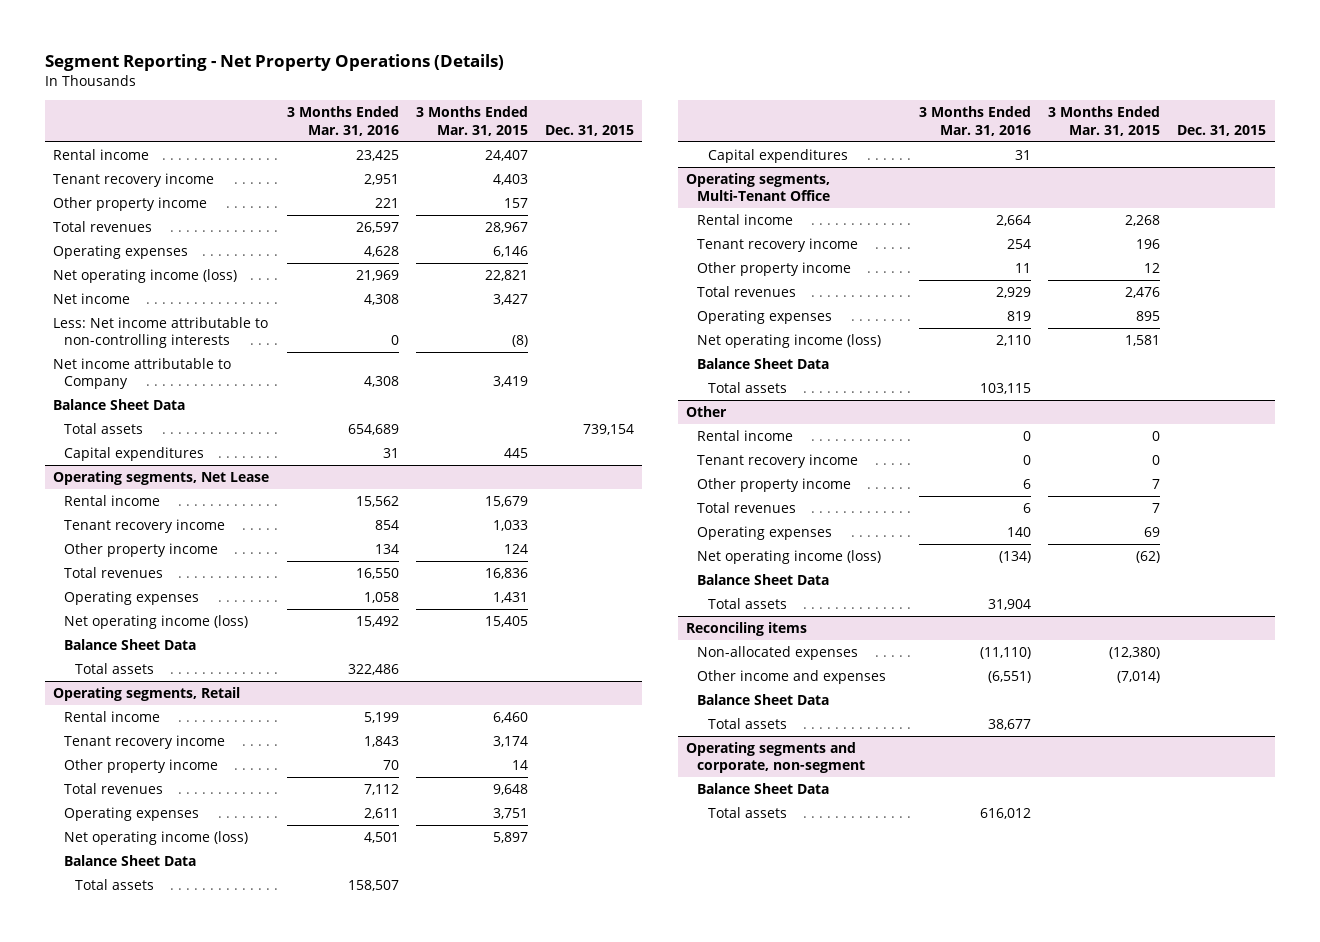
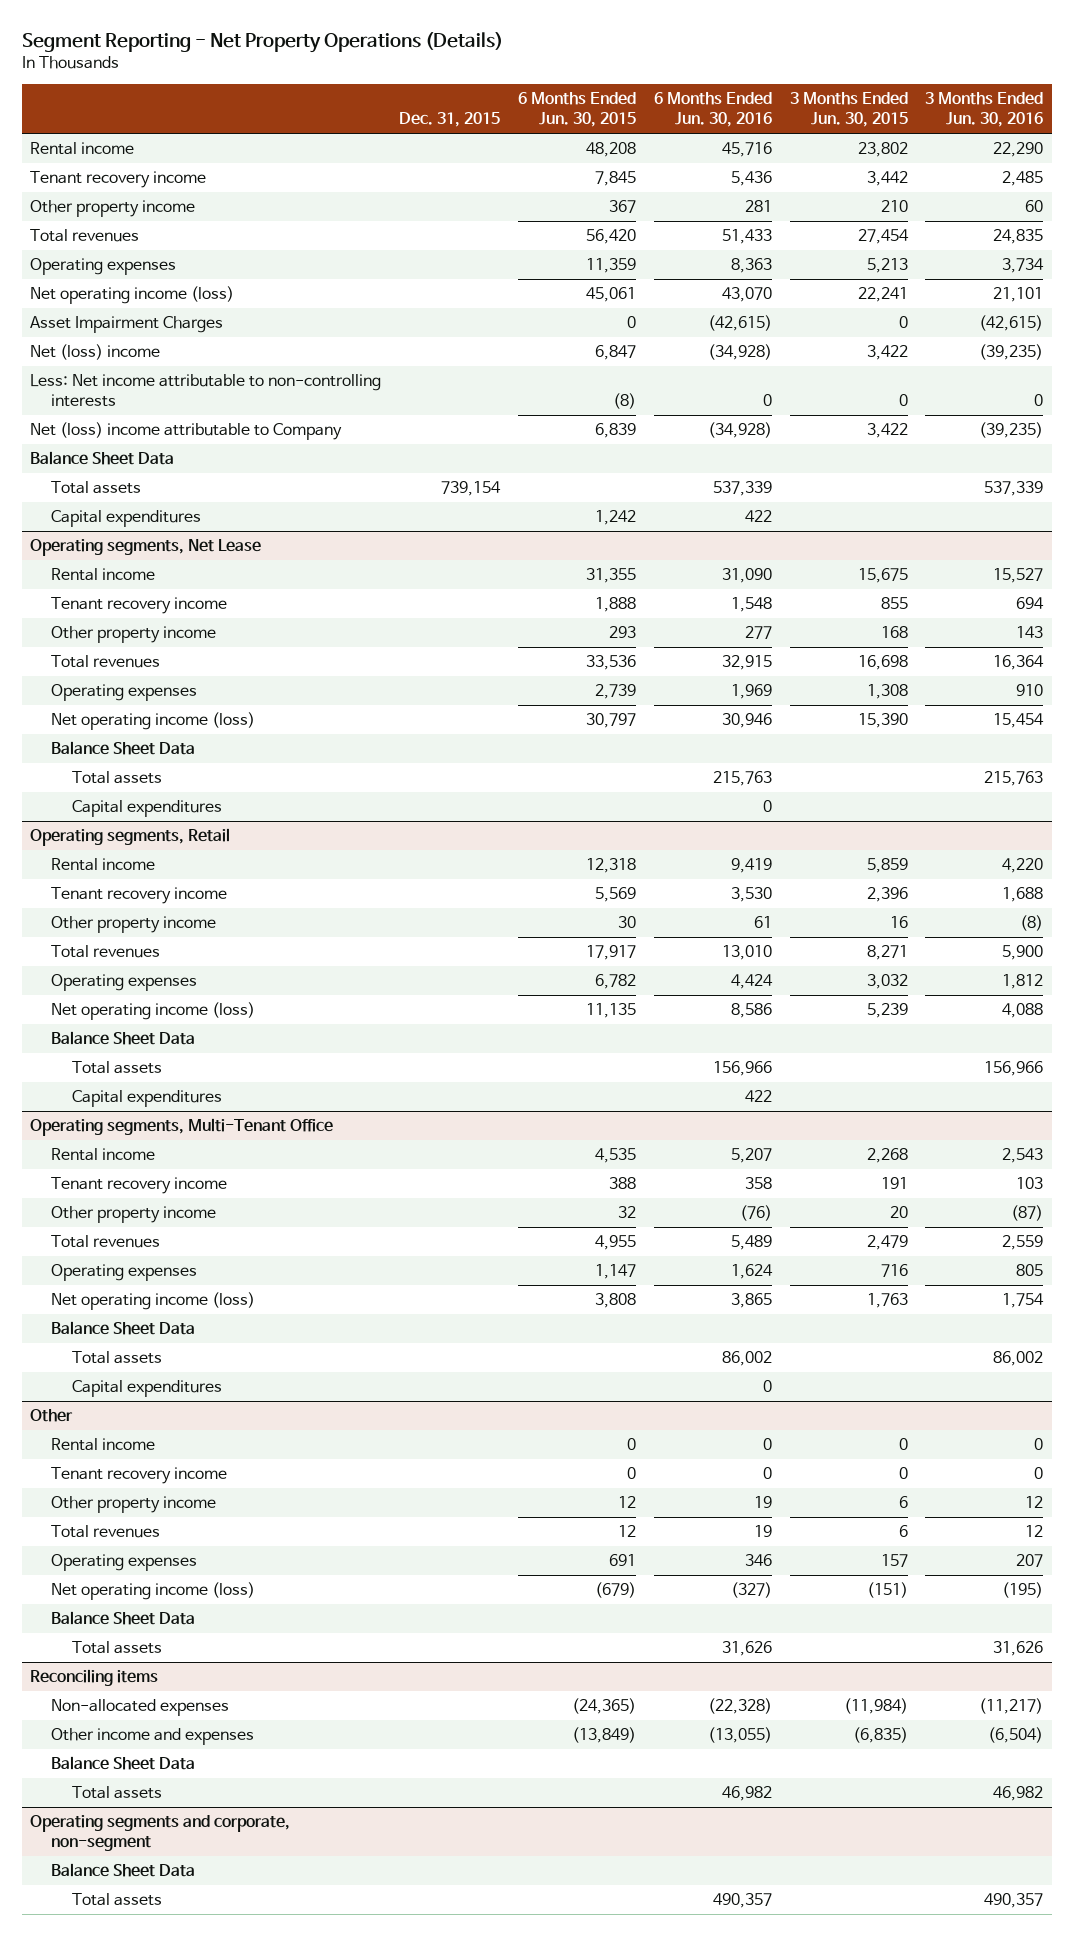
- | 3 Months Ended Mar. 31, 2016 | 3 Months Ended Mar. 31, 2015 | Dec. 31, 2015
+ | Dec. 31, 2015 | 6 Months Ended Jun. 30, 2015 | 6 Months Ended Jun. 30, 2016 | 3 Months Ended Jun. 30, 2015 | 3 Months Ended Jun. 30, 2016
- Net income | 4,308 | 3,427 |
+ Asset Impairment Charges | | 0 | (42,615) | 0 | (42,615)
+ Net (loss) income | | 6,847 | (34,928) | 3,422 | (39,235)
- Net income attributable to Company | 4,308 | 3,419 |
+ Net (loss) income attributable to Company | | 6,839 | (34,928) | 3,422 | (39,235)
@ Operating segments, Net Lease
+ Capital expenditures | | | 0 | |
@ Operating segments, Multi-Tenant Office
+ Capital expenditures | | | 0 | |

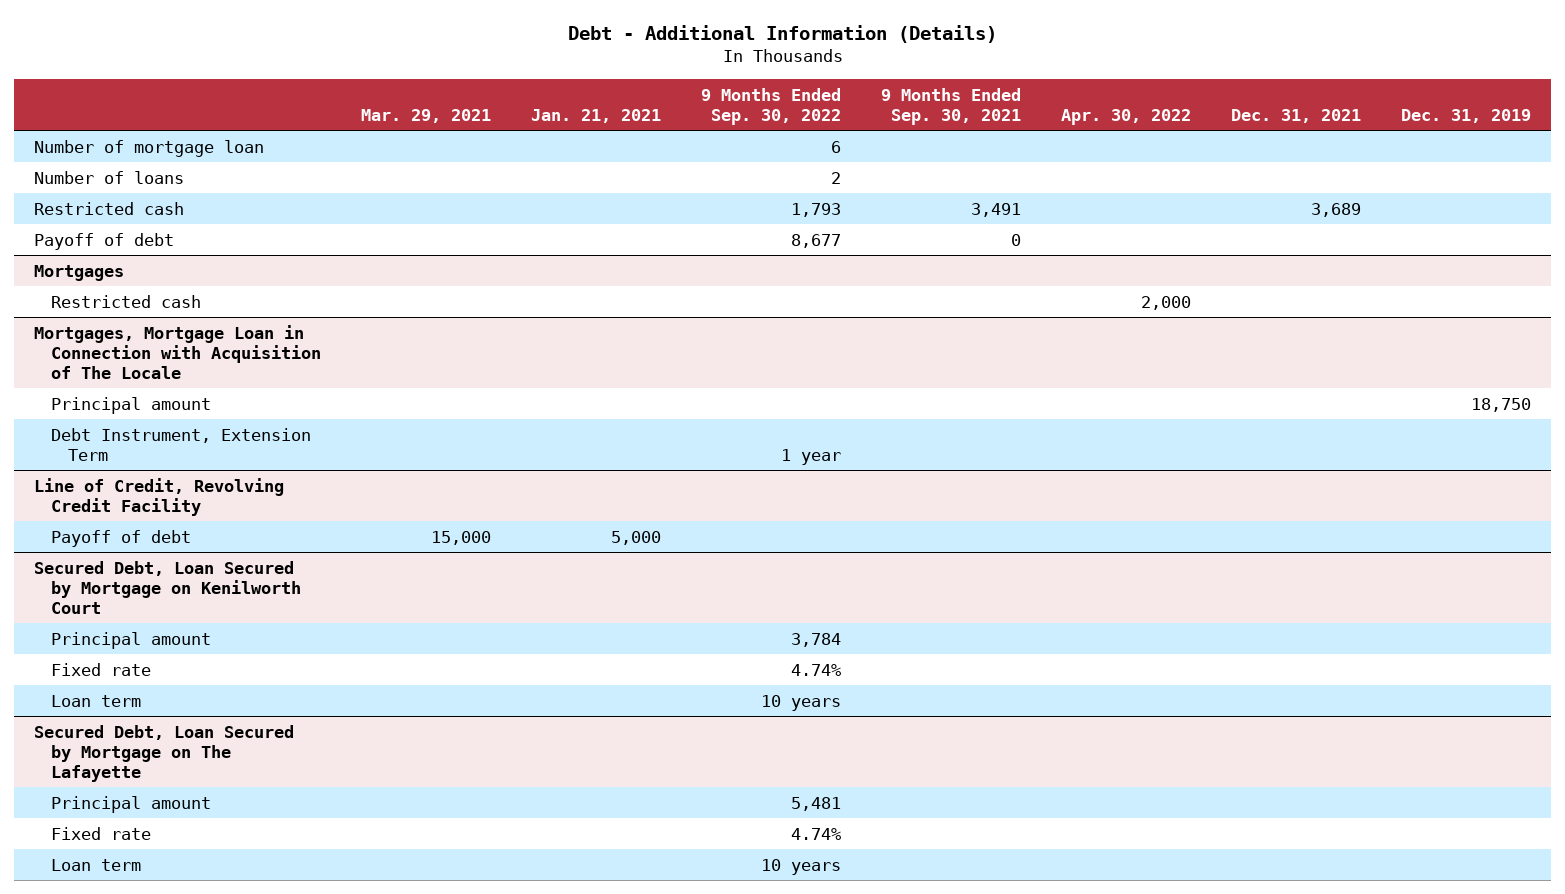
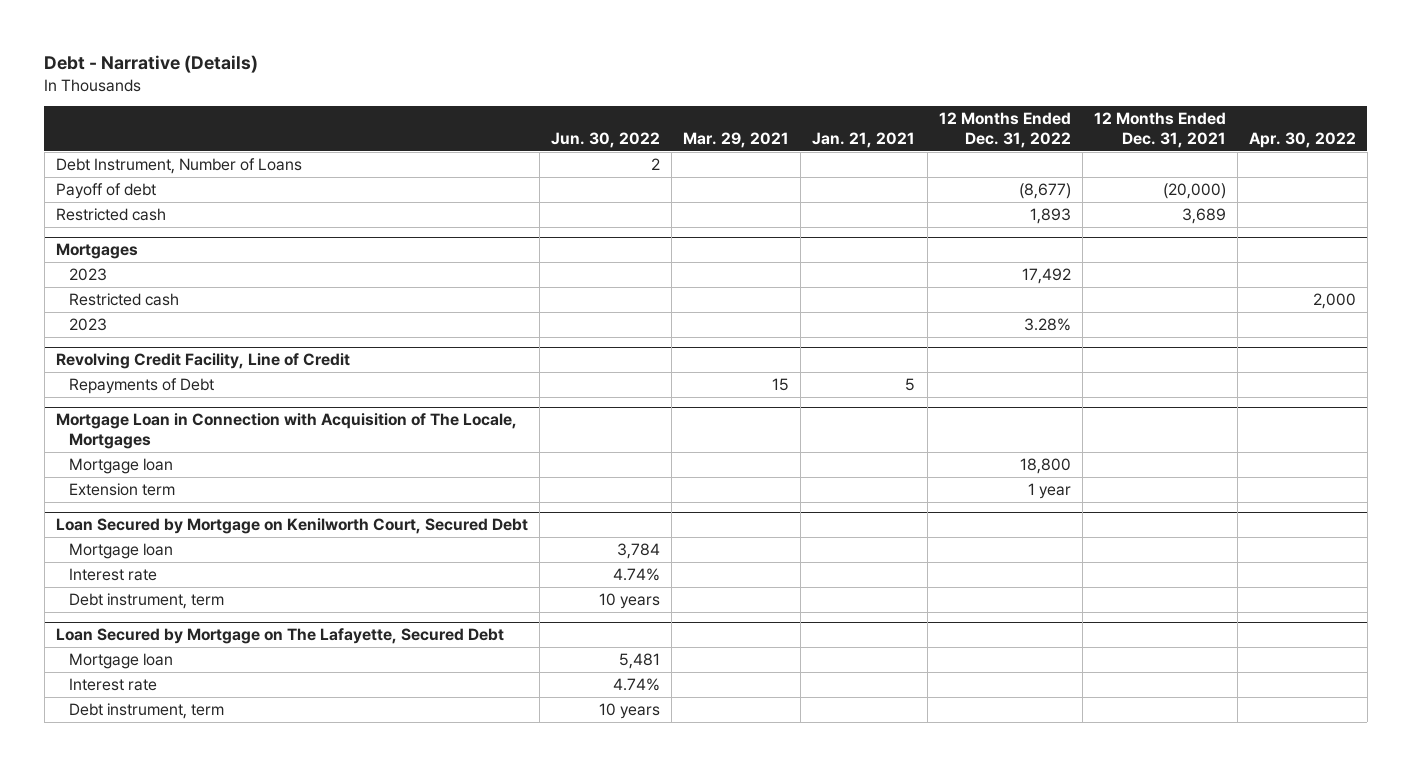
- Debt - Additional Information (Details)
+ Debt - Narrative (Details)
- | Mar. 29, 2021 | Jan. 21, 2021 | 9 Months Ended Sep. 30, 2022 | 9 Months Ended Sep. 30, 2021 | Apr. 30, 2022 | Dec. 31, 2021 | Dec. 31, 2019
+ | Jun. 30, 2022 | Mar. 29, 2021 | Jan. 21, 2021 | 12 Months Ended Dec. 31, 2022 | 12 Months Ended Dec. 31, 2021 | Apr. 30, 2022
- Number of mortgage loan | | | 6 | | | |
- Number of loans | | | 2 | | | |
+ Debt Instrument, Number of Loans | 2 | | | | |
moved down: Restricted cash | | | | 1,893 | 3,689 |
@ Mortgages
+ 2023 | | | | 17,492 | |
- Mortgages, Mortgage Loan in Connection with Acquisition of The Locale
- Principal amount | | | | | | | 18,750
- Debt Instrument, Extension Term | | | 1 year | | | |
- Line of Credit, Revolving Credit Facility
- Payoff of debt | 15,000 | 5,000 | | | | |
- Secured Debt, Loan Secured by Mortgage on Kenilworth Court
- Principal amount | | | 3,784 | | | |
- Fixed rate | | | 4.74% | | | |
- Loan term | | | 10 years | | | |
- Secured Debt, Loan Secured by Mortgage on The Lafayette
- Principal amount | | | 5,481 | | | |
- Fixed rate | | | 4.74% | | | |
- Loan term | | | 10 years | | | |
@ Mortgages
+ 2023 | | | | 3.28% | |
+ Revolving Credit Facility, Line of Credit
+ Repayments of Debt | | 15 | 5 | | |
+ Mortgage Loan in Connection with Acquisition of The Locale, Mortgages
+ Mortgage loan | | | | 18,800 | |
+ Extension term | | | | 1 year | |
+ Loan Secured by Mortgage on Kenilworth Court, Secured Debt
+ Mortgage loan | 3,784 | | | | |
+ Interest rate | 4.74% | | | | |
+ Debt instrument, term | 10 years | | | | |
+ Loan Secured by Mortgage on The Lafayette, Secured Debt
+ Mortgage loan | 5,481 | | | | |
+ Interest rate | 4.74% | | | | |
+ Debt instrument, term | 10 years | | | | |

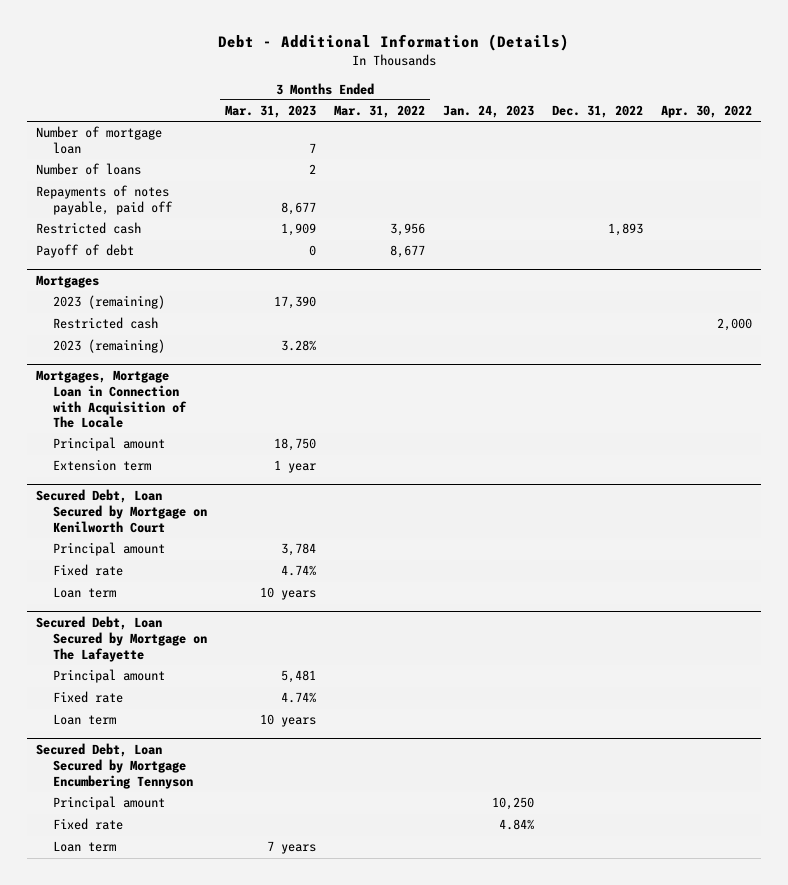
- Debt - Narrative (Details)
+ Debt - Additional Information (Details)
- | Jun. 30, 2022 | Mar. 29, 2021 | Jan. 21, 2021 | 12 Months Ended Dec. 31, 2022 | 12 Months Ended Dec. 31, 2021 | Apr. 30, 2022
+ | 3 Months Ended Mar. 31, 2023 | 3 Months Ended Mar. 31, 2022 | Jan. 24, 2023 | Dec. 31, 2022 | Apr. 30, 2022
- Debt Instrument, Number of Loans | 2 | | | | |
+ Number of mortgage loan | 7 | | | |
+ Number of loans | 2 | | | |
+ Repayments of notes payable, paid off | 8,677 | | | |
moved down: Payoff of debt | 0 | 8,677 | | |
@ Mortgages
- 2023 | | | | 17,492 | |
+ 2023 (remaining) | 17,390 | | | |
- 2023 | | | | 3.28% | |
- Revolving Credit Facility, Line of Credit
- Repayments of Debt | | 15 | 5 | | |
- Mortgage Loan in Connection with Acquisition of The Locale, Mortgages
- Mortgage loan | | | | 18,800 | |
@ Mortgages
+ 2023 (remaining) | 3.28% | | | |
+ Mortgages, Mortgage Loan in Connection with Acquisition of The Locale
+ Principal amount | 18,750 | | | |
- Loan Secured by Mortgage on Kenilworth Court, Secured Debt
- Mortgage loan | 3,784 | | | | |
- Interest rate | 4.74% | | | | |
- Debt instrument, term | 10 years | | | | |
- Loan Secured by Mortgage on The Lafayette, Secured Debt
- Mortgage loan | 5,481 | | | | |
- Interest rate | 4.74% | | | | |
- Debt instrument, term | 10 years | | | | |
+ Secured Debt, Loan Secured by Mortgage on Kenilworth Court
+ Principal amount | 3,784 | | | |
+ Fixed rate | 4.74% | | | |
+ Loan term | 10 years | | | |
+ Secured Debt, Loan Secured by Mortgage on The Lafayette
+ Principal amount | 5,481 | | | |
+ Fixed rate | 4.74% | | | |
+ Loan term | 10 years | | | |
+ Secured Debt, Loan Secured by Mortgage Encumbering Tennyson
+ Principal amount | | | 10,250 | |
+ Fixed rate | | | 4.84% | |
+ Loan term | 7 years | | | |

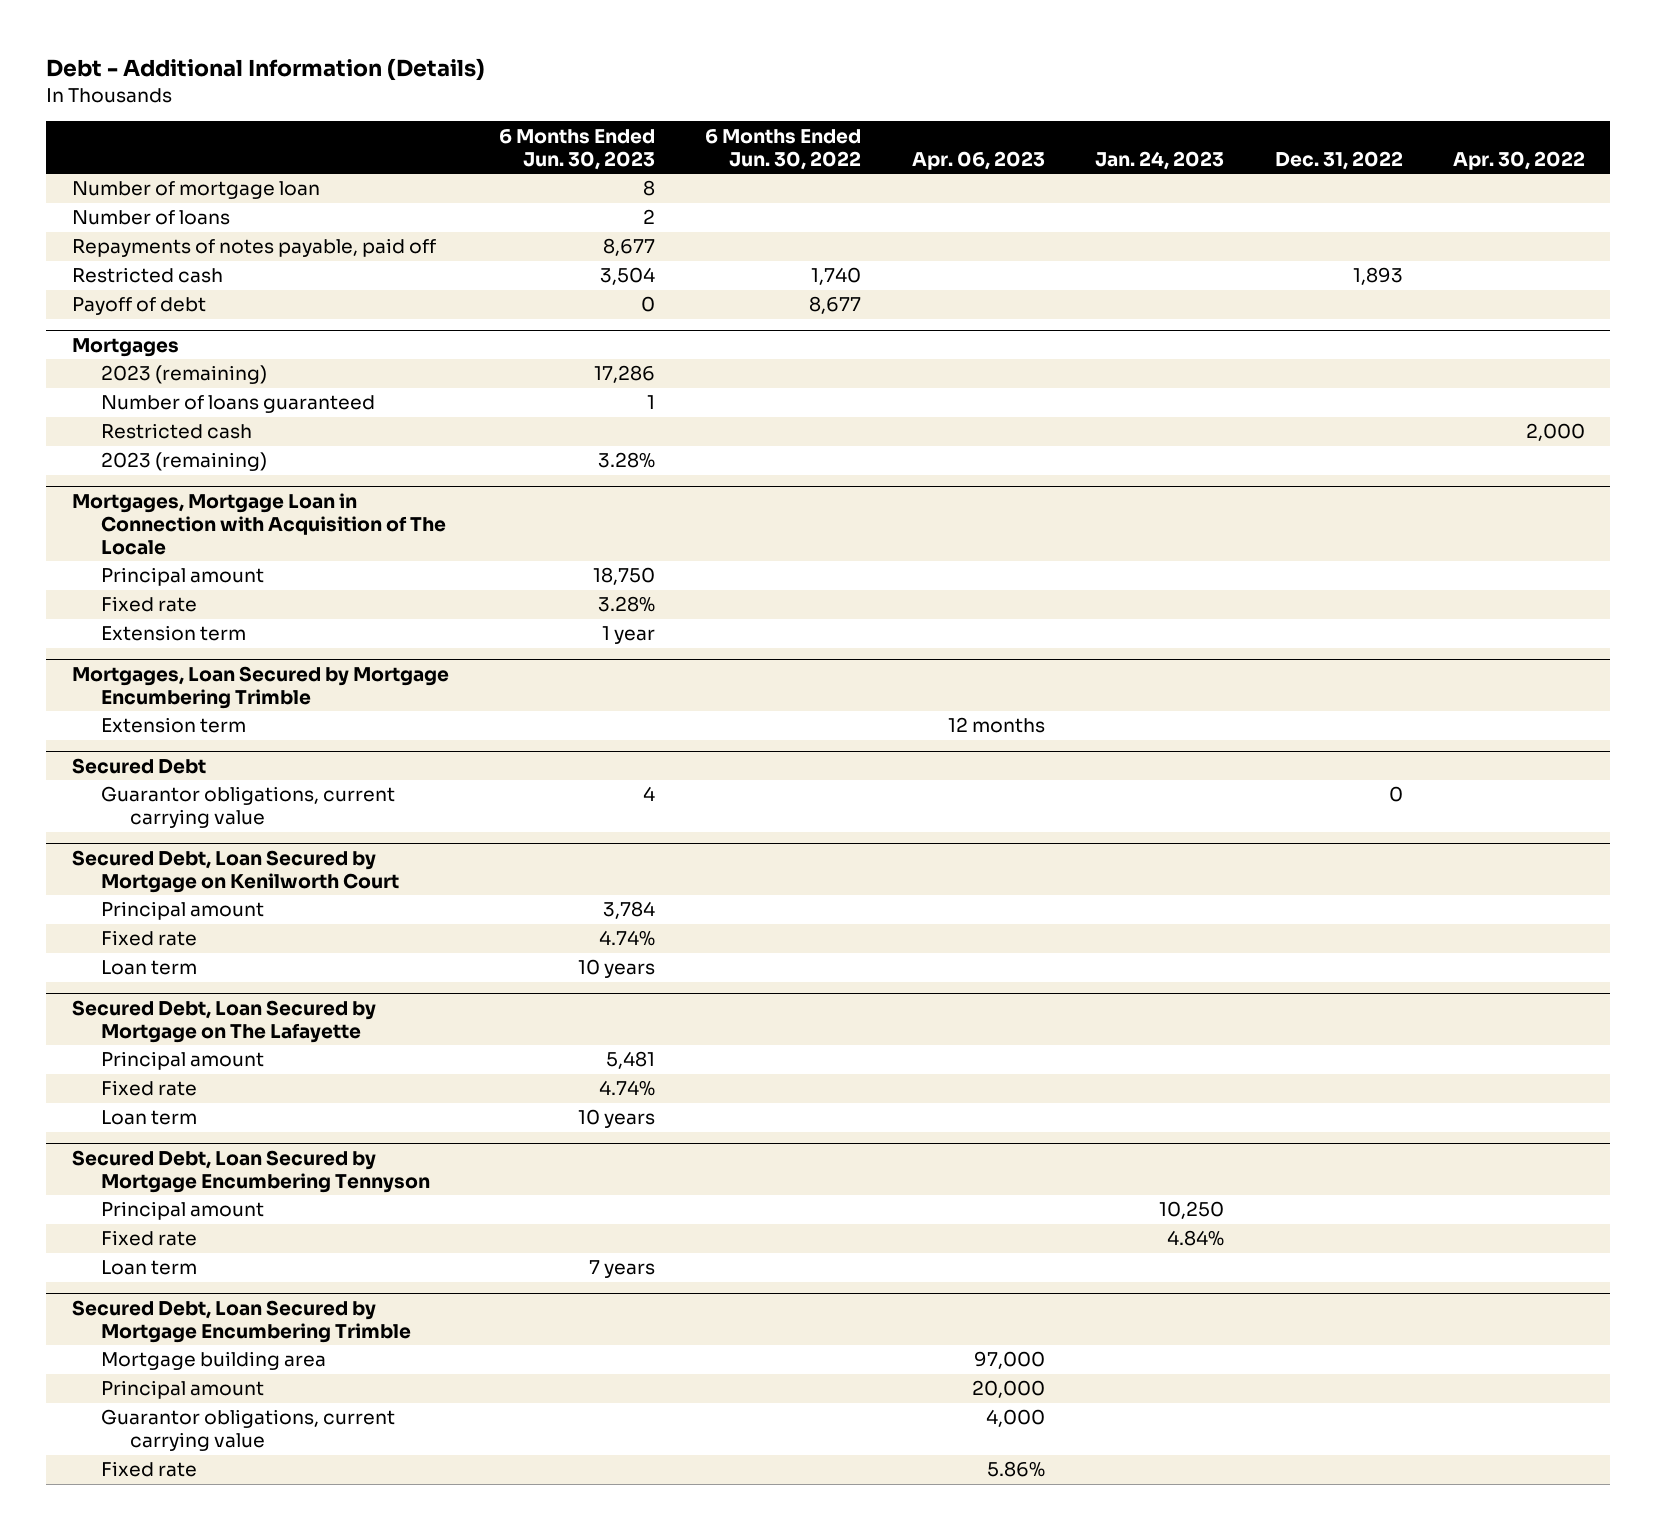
- | 3 Months Ended Mar. 31, 2023 | 3 Months Ended Mar. 31, 2022 | Jan. 24, 2023 | Dec. 31, 2022 | Apr. 30, 2022
+ | 6 Months Ended Jun. 30, 2023 | 6 Months Ended Jun. 30, 2022 | Apr. 06, 2023 | Jan. 24, 2023 | Dec. 31, 2022 | Apr. 30, 2022
@ Mortgages
+ Number of loans guaranteed | 1 | | | | |
@ Mortgages, Mortgage Loan in Connection with Acquisition of The Locale
+ Fixed rate | 3.28% | | | | |
+ Mortgages, Loan Secured by Mortgage Encumbering Trimble
+ Extension term | | | 12 months | | |
+ Secured Debt
+ Guarantor obligations, current carrying value | 4 | | | | 0 |
+ Secured Debt, Loan Secured by Mortgage Encumbering Trimble
+ Mortgage building area | | | 97,000 | | |
+ Principal amount | | | 20,000 | | |
+ Guarantor obligations, current carrying value | | | 4,000 | | |
+ Fixed rate | | | 5.86% | | |

